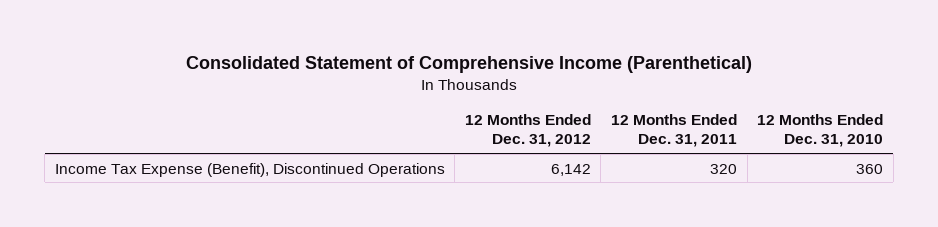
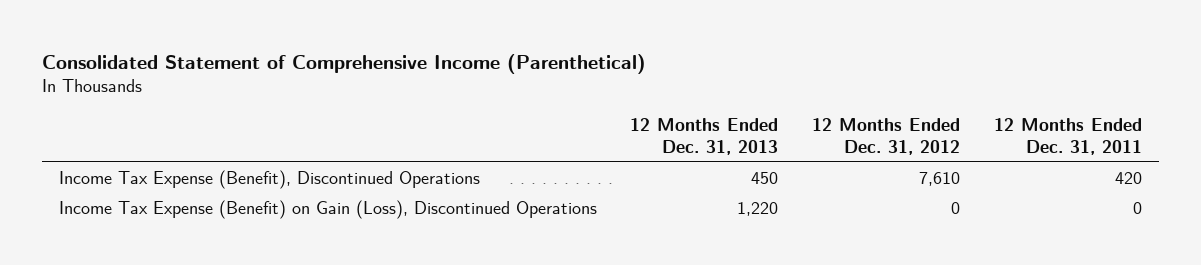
- | 12 Months Ended Dec. 31, 2012 | 12 Months Ended Dec. 31, 2011 | 12 Months Ended Dec. 31, 2010
+ | 12 Months Ended Dec. 31, 2013 | 12 Months Ended Dec. 31, 2012 | 12 Months Ended Dec. 31, 2011
- Income Tax Expense (Benefit), Discontinued Operations | 6,142 | 320 | 360
+ Income Tax Expense (Benefit), Discontinued Operations | 450 | 7,610 | 420
+ Income Tax Expense (Benefit) on Gain (Loss), Discontinued Operations | 1,220 | 0 | 0

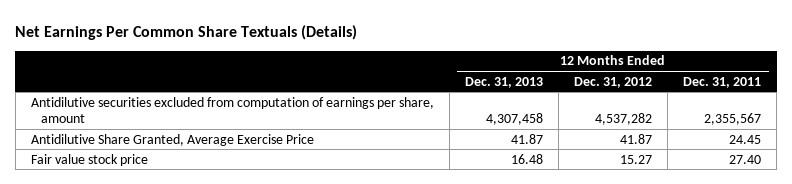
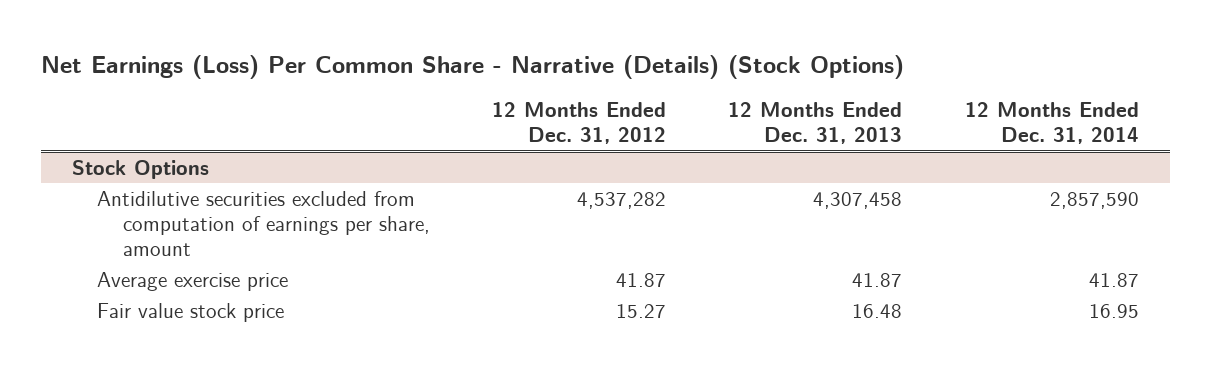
- Net Earnings Per Common Share Textuals (Details)
+ Net Earnings (Loss) Per Common Share - Narrative (Details) (Stock Options)
- | 12 Months Ended Dec. 31, 2013 | 12 Months Ended Dec. 31, 2012 | 12 Months Ended Dec. 31, 2011
+ | 12 Months Ended Dec. 31, 2012 | 12 Months Ended Dec. 31, 2013 | 12 Months Ended Dec. 31, 2014
+ Stock Options
- Antidilutive Share Granted, Average Exercise Price | 41.87 | 41.87 | 24.45
+ Average exercise price | 41.87 | 41.87 | 41.87

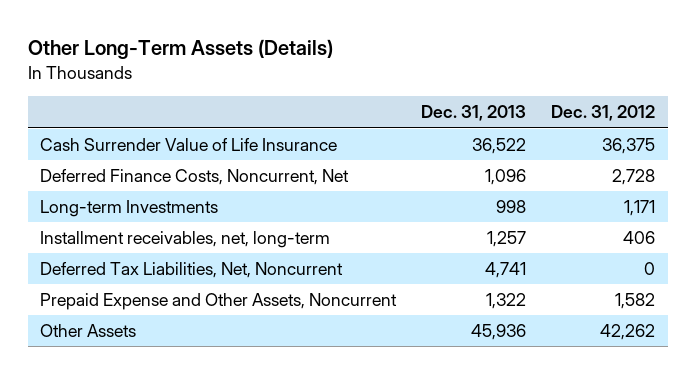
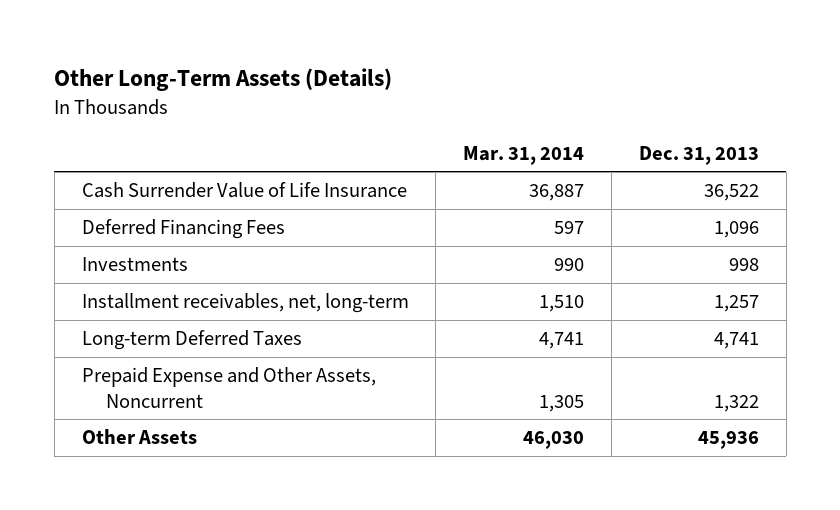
- | Dec. 31, 2013 | Dec. 31, 2012
+ | Mar. 31, 2014 | Dec. 31, 2013
- Deferred Finance Costs, Noncurrent, Net | 1,096 | 2,728
- Long-term Investments | 998 | 1,171
+ Deferred Financing Fees | 597 | 1,096
+ Investments | 990 | 998
- Deferred Tax Liabilities, Net, Noncurrent | 4,741 | 0
+ Long-term Deferred Taxes | 4,741 | 4,741

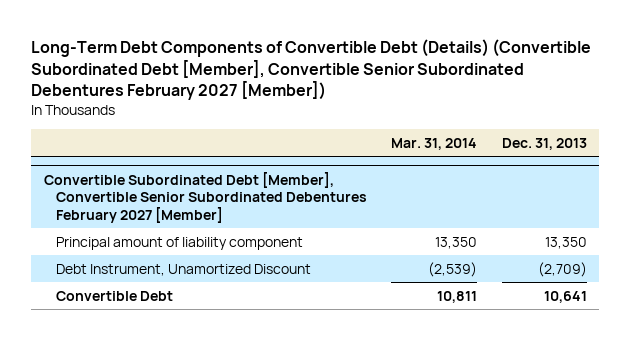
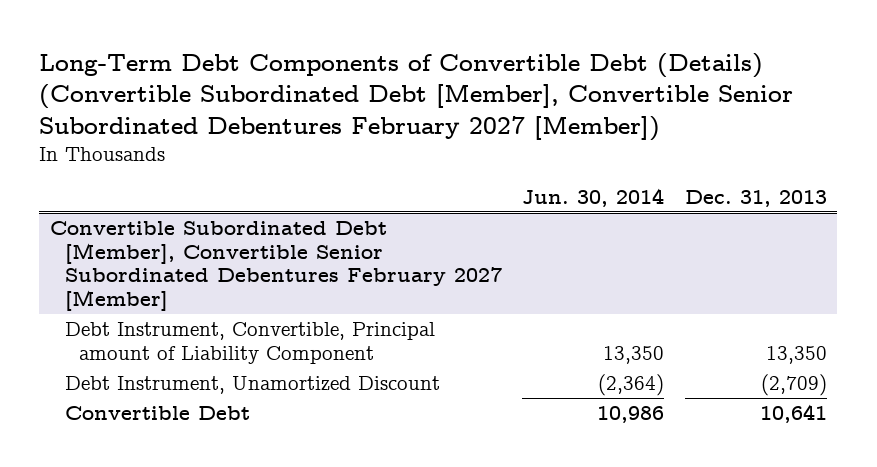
- | Mar. 31, 2014 | Dec. 31, 2013
+ | Jun. 30, 2014 | Dec. 31, 2013
@ Convertible Subordinated Debt [Member], Convertible Senior Subordinated Debentures February 2027 [Member]
- Principal amount of liability component | 13,350 | 13,350
+ Debt Instrument, Convertible, Principal amount of Liability Component | 13,350 | 13,350

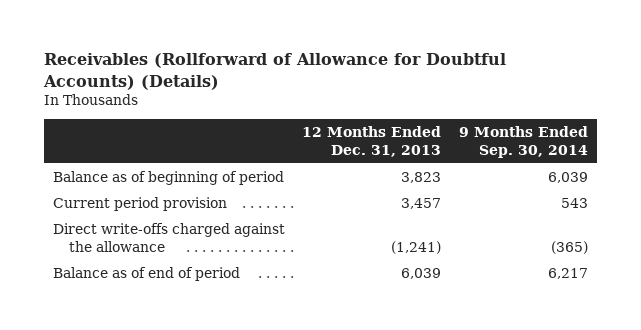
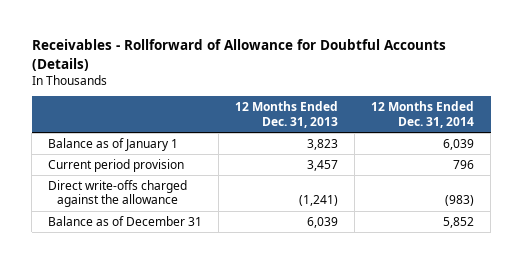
- Receivables (Rollforward of Allowance for Doubtful Accounts) (Details)
+ Receivables - Rollforward of Allowance for Doubtful Accounts (Details)
- | 12 Months Ended Dec. 31, 2013 | 9 Months Ended Sep. 30, 2014
+ | 12 Months Ended Dec. 31, 2013 | 12 Months Ended Dec. 31, 2014
- Balance as of beginning of period | 3,823 | 6,039
+ Balance as of January 1 | 3,823 | 6,039
- Balance as of end of period | 6,039 | 6,217
+ Balance as of December 31 | 6,039 | 5,852

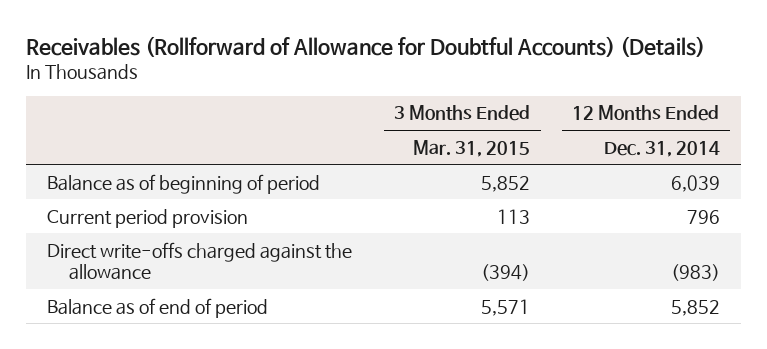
- Receivables - Rollforward of Allowance for Doubtful Accounts (Details)
+ Receivables (Rollforward of Allowance for Doubtful Accounts) (Details)
- | 12 Months Ended Dec. 31, 2013 | 12 Months Ended Dec. 31, 2014
+ | 3 Months Ended Mar. 31, 2015 | 12 Months Ended Dec. 31, 2014
- Balance as of January 1 | 3,823 | 6,039
+ Balance as of beginning of period | 5,852 | 6,039
- Balance as of December 31 | 6,039 | 5,852
+ Balance as of end of period | 5,571 | 5,852

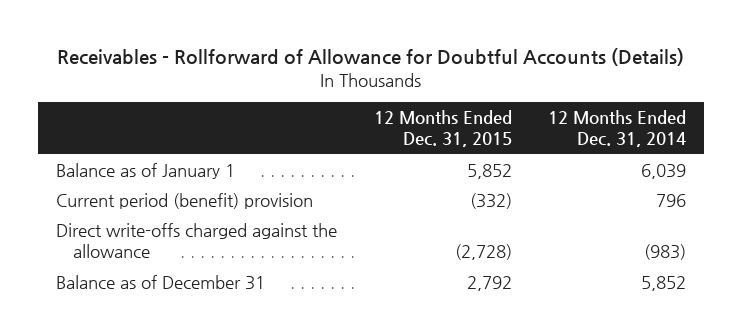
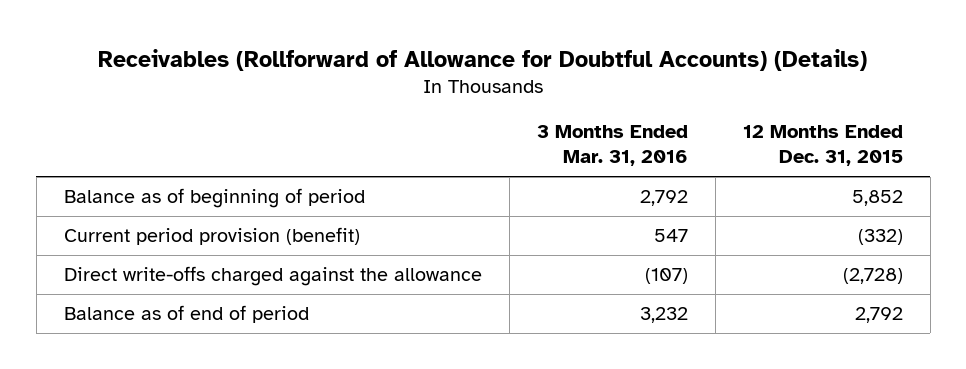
- Receivables - Rollforward of Allowance for Doubtful Accounts (Details)
+ Receivables (Rollforward of Allowance for Doubtful Accounts) (Details)
- | 12 Months Ended Dec. 31, 2015 | 12 Months Ended Dec. 31, 2014
+ | 3 Months Ended Mar. 31, 2016 | 12 Months Ended Dec. 31, 2015
- Balance as of January 1 | 5,852 | 6,039
- Current period (benefit) provision | (332) | 796
+ Balance as of beginning of period | 2,792 | 5,852
+ Current period provision (benefit) | 547 | (332)
- Balance as of December 31 | 2,792 | 5,852
+ Balance as of end of period | 3,232 | 2,792

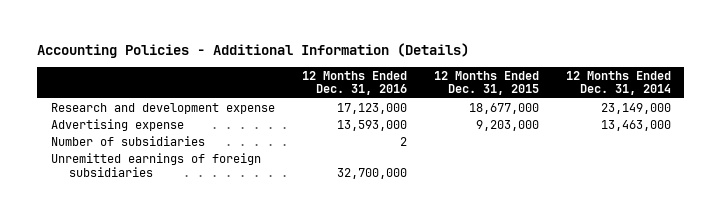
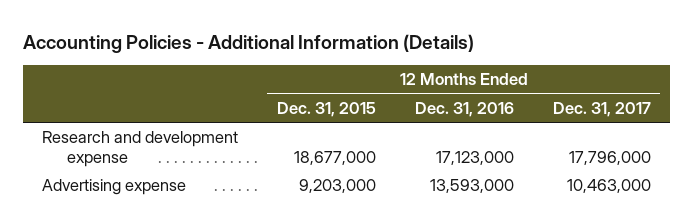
- | 12 Months Ended Dec. 31, 2016 | 12 Months Ended Dec. 31, 2015 | 12 Months Ended Dec. 31, 2014
+ | 12 Months Ended Dec. 31, 2015 | 12 Months Ended Dec. 31, 2016 | 12 Months Ended Dec. 31, 2017
- Number of subsidiaries | 2 | |
- Unremitted earnings of foreign subsidiaries | 32,700,000 | |

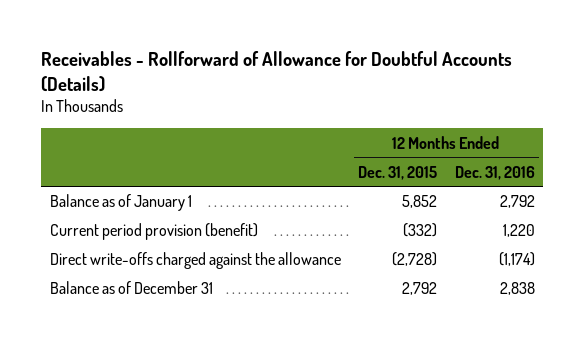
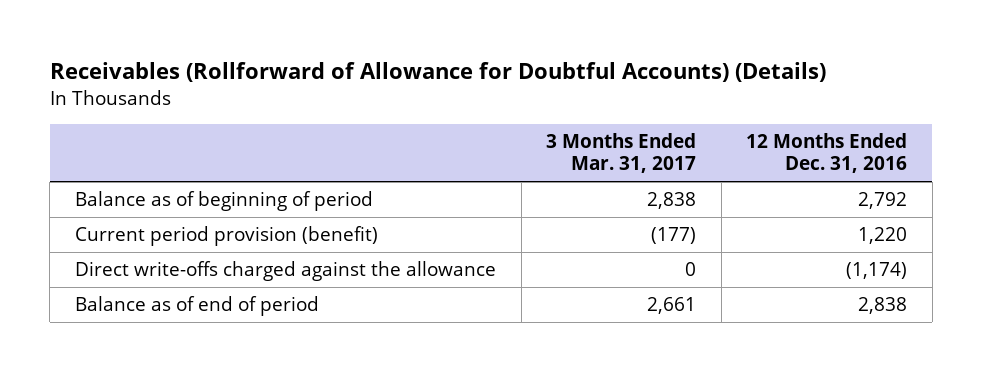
- Receivables - Rollforward of Allowance for Doubtful Accounts (Details)
+ Receivables (Rollforward of Allowance for Doubtful Accounts) (Details)
- | 12 Months Ended Dec. 31, 2015 | 12 Months Ended Dec. 31, 2016
+ | 3 Months Ended Mar. 31, 2017 | 12 Months Ended Dec. 31, 2016
- Balance as of January 1 | 5,852 | 2,792
+ Balance as of beginning of period | 2,838 | 2,792
- Balance as of December 31 | 2,792 | 2,838
+ Balance as of end of period | 2,661 | 2,838

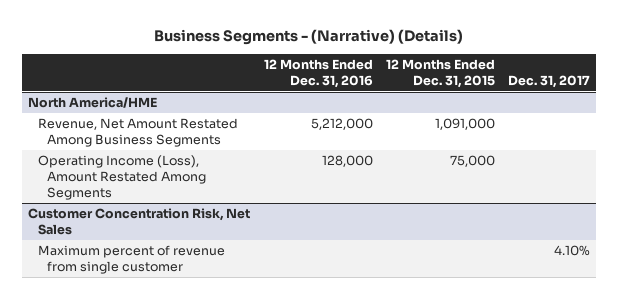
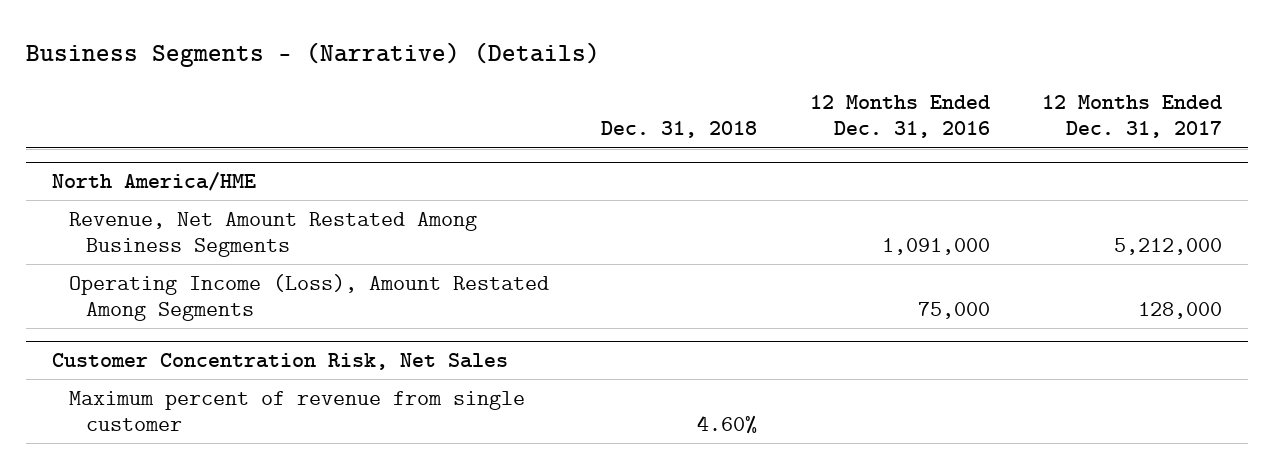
- | 12 Months Ended Dec. 31, 2016 | 12 Months Ended Dec. 31, 2015 | Dec. 31, 2017
+ | Dec. 31, 2018 | 12 Months Ended Dec. 31, 2016 | 12 Months Ended Dec. 31, 2017
@ North America/HME
- Revenue, Net Amount Restated Among Business Segments | 5,212,000 | 1,091,000 |
- Operating Income (Loss), Amount Restated Among Segments | 128,000 | 75,000 |
+ Revenue, Net Amount Restated Among Business Segments | | 1,091,000 | 5,212,000
+ Operating Income (Loss), Amount Restated Among Segments | | 75,000 | 128,000

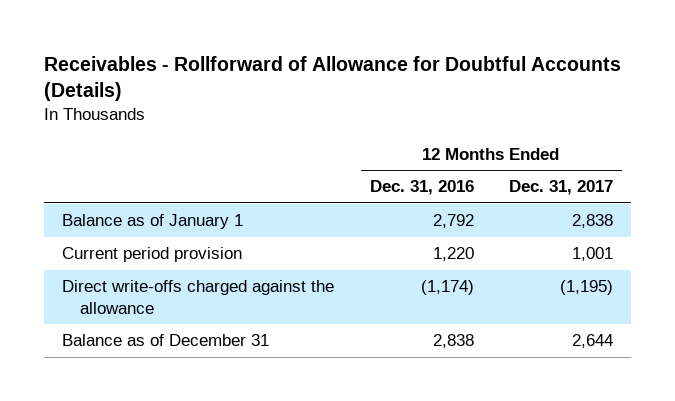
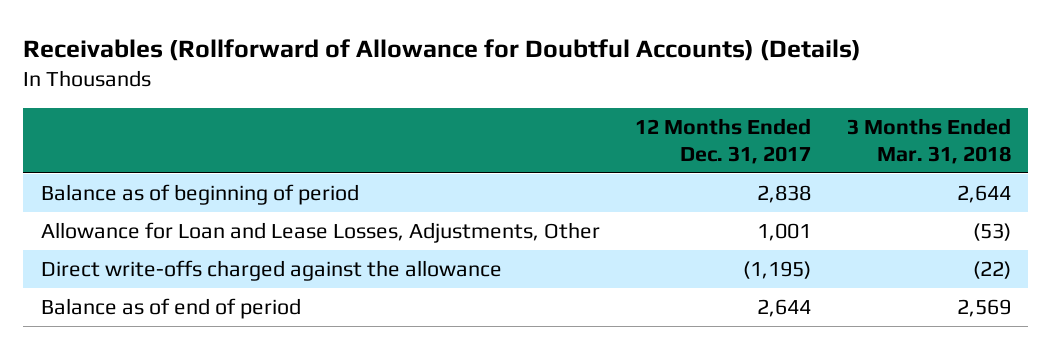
- Receivables - Rollforward of Allowance for Doubtful Accounts (Details)
+ Receivables (Rollforward of Allowance for Doubtful Accounts) (Details)
- | 12 Months Ended Dec. 31, 2016 | 12 Months Ended Dec. 31, 2017
+ | 12 Months Ended Dec. 31, 2017 | 3 Months Ended Mar. 31, 2018
- Balance as of January 1 | 2,792 | 2,838
- Current period provision | 1,220 | 1,001
+ Balance as of beginning of period | 2,838 | 2,644
+ Allowance for Loan and Lease Losses, Adjustments, Other | 1,001 | (53)
- Balance as of December 31 | 2,838 | 2,644
+ Balance as of end of period | 2,644 | 2,569

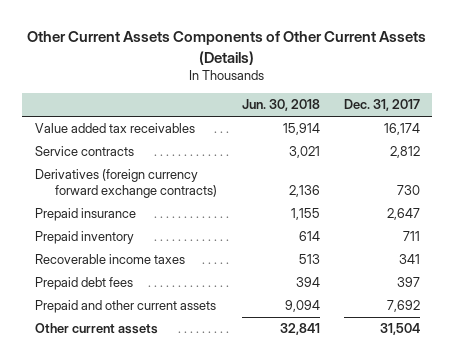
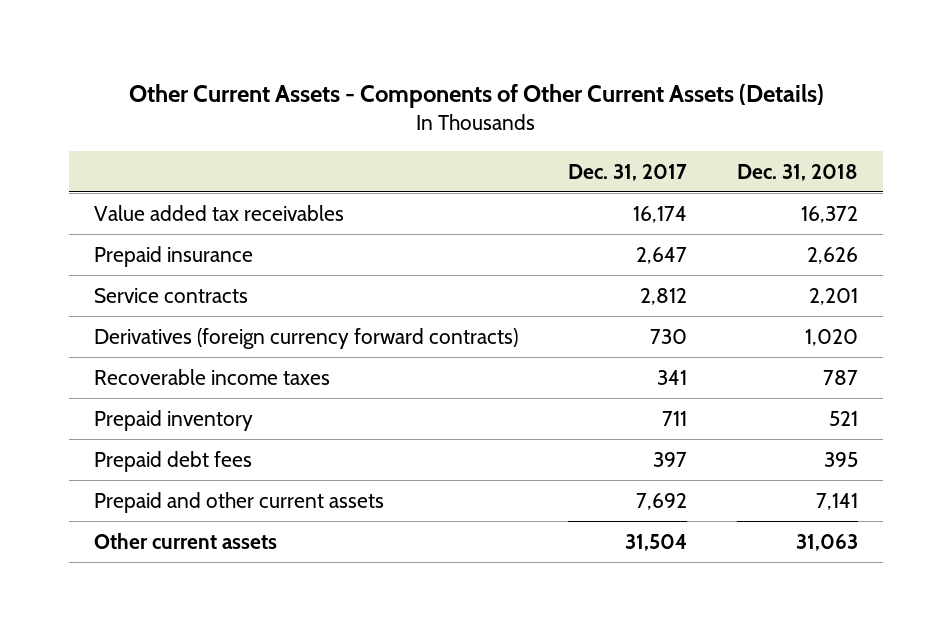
- Other Current Assets Components of Other Current Assets (Details)
+ Other Current Assets - Components of Other Current Assets (Details)
- | Jun. 30, 2018 | Dec. 31, 2017
+ | Dec. 31, 2017 | Dec. 31, 2018
- Derivatives (foreign currency forward exchange contracts) | 2,136 | 730
moved down: Service contracts | 2,812 | 2,201
+ Derivatives (foreign currency forward contracts) | 730 | 1,020
moved down: Prepaid inventory | 711 | 521

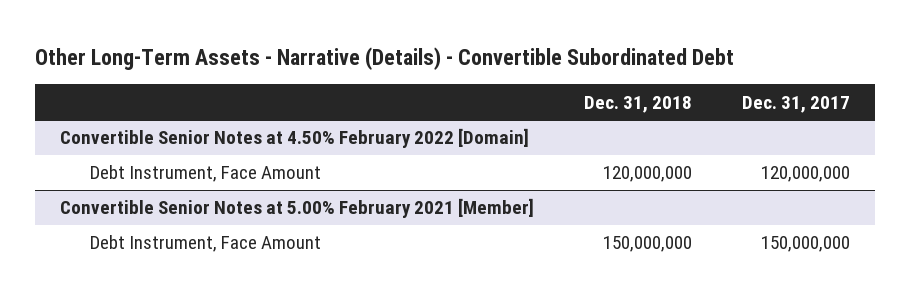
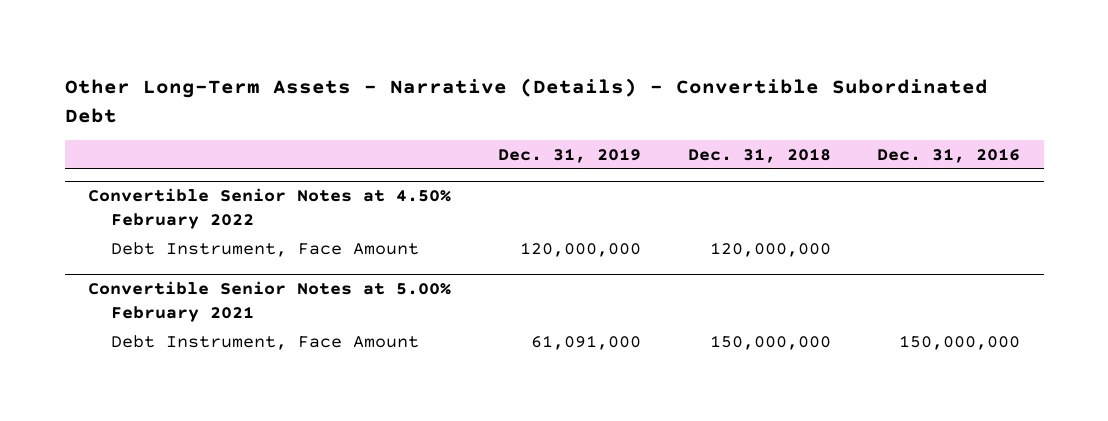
- | Dec. 31, 2018 | Dec. 31, 2017
+ | Dec. 31, 2019 | Dec. 31, 2018 | Dec. 31, 2016
- Convertible Senior Notes at 4.50% February 2022 [Domain]
+ Convertible Senior Notes at 4.50% February 2022
- Convertible Senior Notes at 5.00% February 2021 [Member]
+ Convertible Senior Notes at 5.00% February 2021

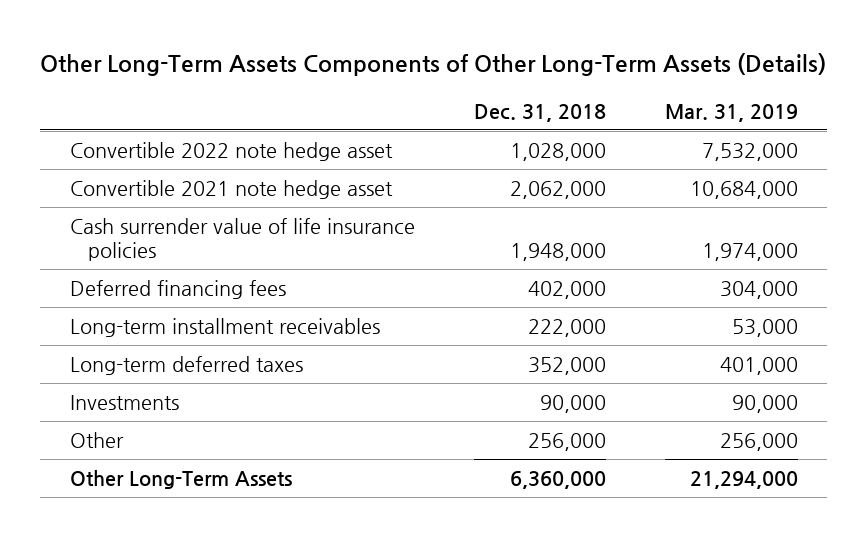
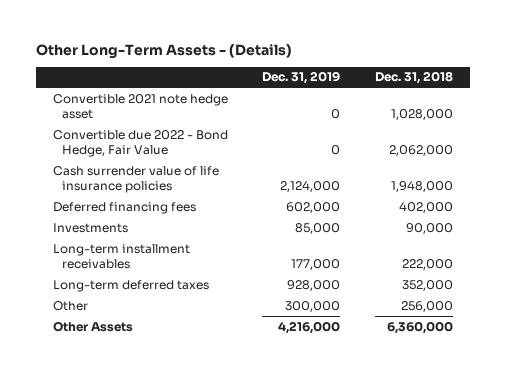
- Other Long-Term Assets Components of Other Long-Term Assets (Details)
+ Other Long-Term Assets - (Details)
- | Dec. 31, 2018 | Mar. 31, 2019
+ | Dec. 31, 2019 | Dec. 31, 2018
- Convertible 2022 note hedge asset | 1,028,000 | 7,532,000
- Convertible 2021 note hedge asset | 2,062,000 | 10,684,000
+ Convertible 2021 note hedge asset | 0 | 1,028,000
+ Convertible due 2022 - Bond Hedge, Fair Value | 0 | 2,062,000
moved up: Investments | 85,000 | 90,000
- Other Long-Term Assets | 6,360,000 | 21,294,000
+ Other Assets | 4,216,000 | 6,360,000

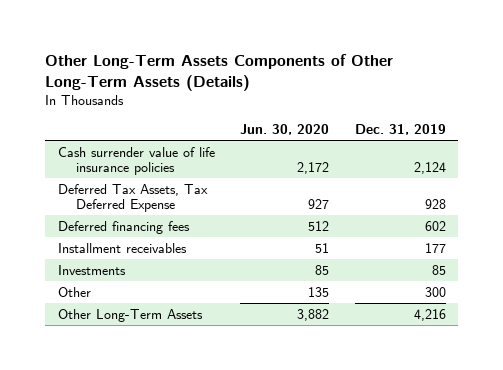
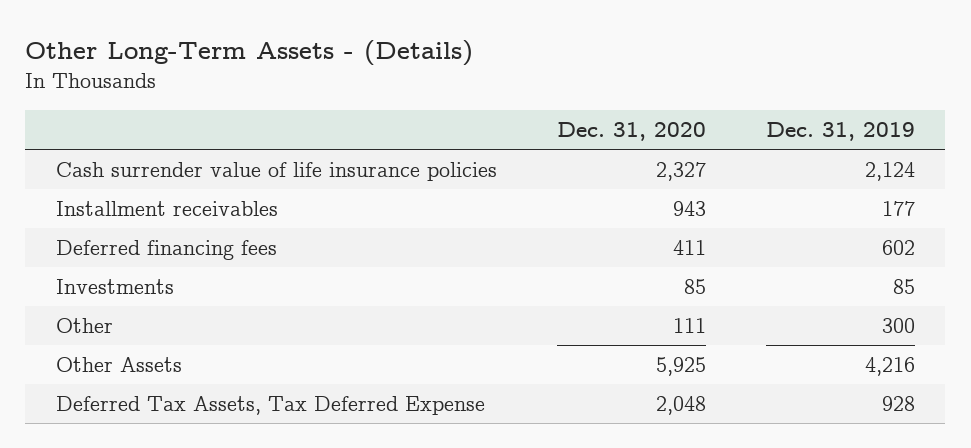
- Other Long-Term Assets Components of Other Long-Term Assets (Details)
+ Other Long-Term Assets - (Details)
- | Jun. 30, 2020 | Dec. 31, 2019
+ | Dec. 31, 2020 | Dec. 31, 2019
moved down: Deferred financing fees | 411 | 602
- Other Long-Term Assets | 3,882 | 4,216
+ Other Assets | 5,925 | 4,216
moved down: Deferred Tax Assets, Tax Deferred Expense | 2,048 | 928

